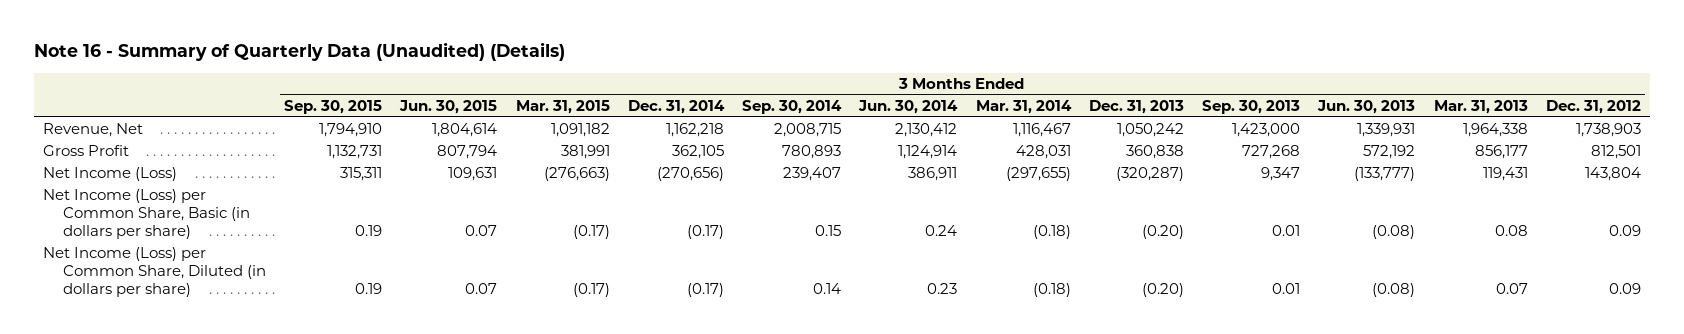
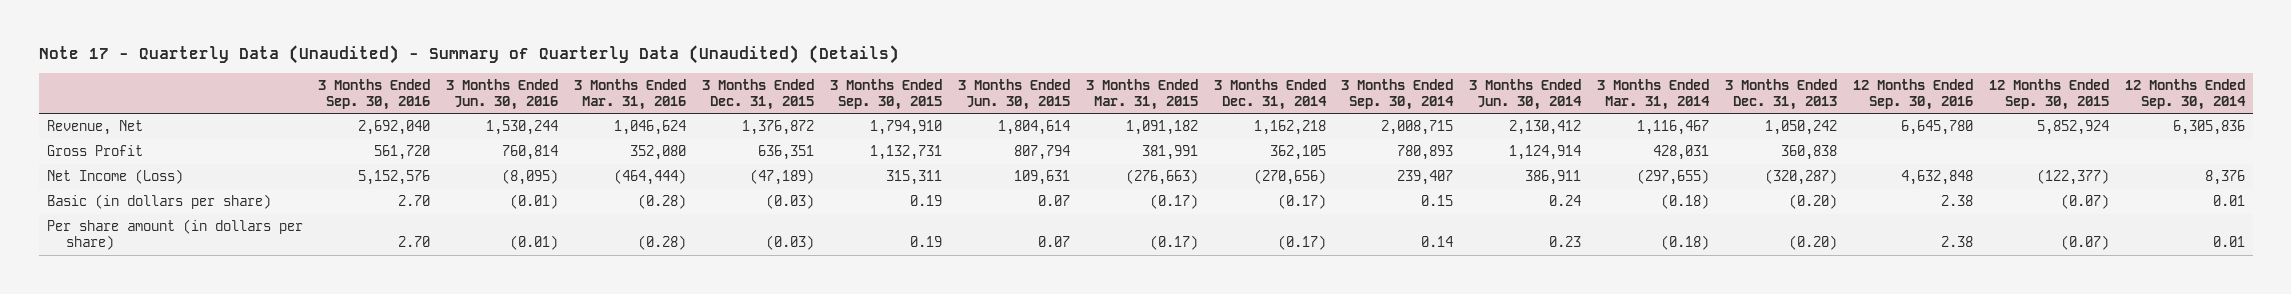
- Note 16 - Summary of Quarterly Data (Unaudited) (Details)
+ Note 17 - Quarterly Data (Unaudited) - Summary of Quarterly Data (Unaudited) (Details)
- | 3 Months Ended Sep. 30, 2015 | 3 Months Ended Jun. 30, 2015 | 3 Months Ended Mar. 31, 2015 | 3 Months Ended Dec. 31, 2014 | 3 Months Ended Sep. 30, 2014 | 3 Months Ended Jun. 30, 2014 | 3 Months Ended Mar. 31, 2014 | 3 Months Ended Dec. 31, 2013 | 3 Months Ended Sep. 30, 2013 | 3 Months Ended Jun. 30, 2013 | 3 Months Ended Mar. 31, 2013 | 3 Months Ended Dec. 31, 2012
+ | 3 Months Ended Sep. 30, 2016 | 3 Months Ended Jun. 30, 2016 | 3 Months Ended Mar. 31, 2016 | 3 Months Ended Dec. 31, 2015 | 3 Months Ended Sep. 30, 2015 | 3 Months Ended Jun. 30, 2015 | 3 Months Ended Mar. 31, 2015 | 3 Months Ended Dec. 31, 2014 | 3 Months Ended Sep. 30, 2014 | 3 Months Ended Jun. 30, 2014 | 3 Months Ended Mar. 31, 2014 | 3 Months Ended Dec. 31, 2013 | 12 Months Ended Sep. 30, 2016 | 12 Months Ended Sep. 30, 2015 | 12 Months Ended Sep. 30, 2014
- Net Income (Loss) per Common Share, Basic (in dollars per share) | 0.19 | 0.07 | (0.17) | (0.17) | 0.15 | 0.24 | (0.18) | (0.20) | 0.01 | (0.08) | 0.08 | 0.09
- Net Income (Loss) per Common Share, Diluted (in dollars per share) | 0.19 | 0.07 | (0.17) | (0.17) | 0.14 | 0.23 | (0.18) | (0.20) | 0.01 | (0.08) | 0.07 | 0.09
+ Basic (in dollars per share) | 2.70 | (0.01) | (0.28) | (0.03) | 0.19 | 0.07 | (0.17) | (0.17) | 0.15 | 0.24 | (0.18) | (0.20) | 2.38 | (0.07) | 0.01
+ Per share amount (in dollars per share) | 2.70 | (0.01) | (0.28) | (0.03) | 0.19 | 0.07 | (0.17) | (0.17) | 0.14 | 0.23 | (0.18) | (0.20) | 2.38 | (0.07) | 0.01

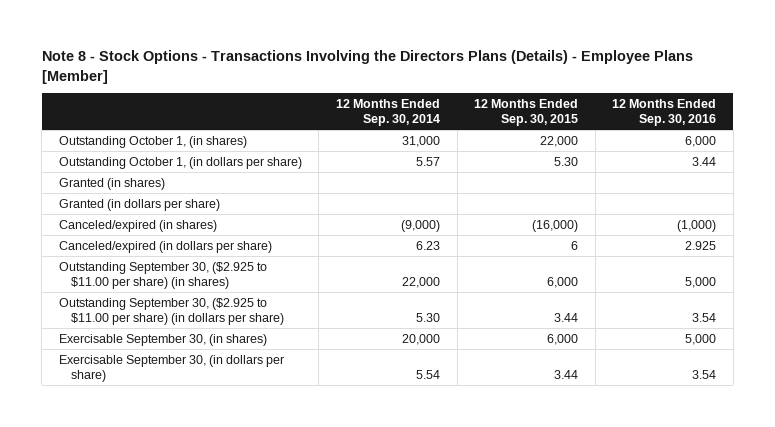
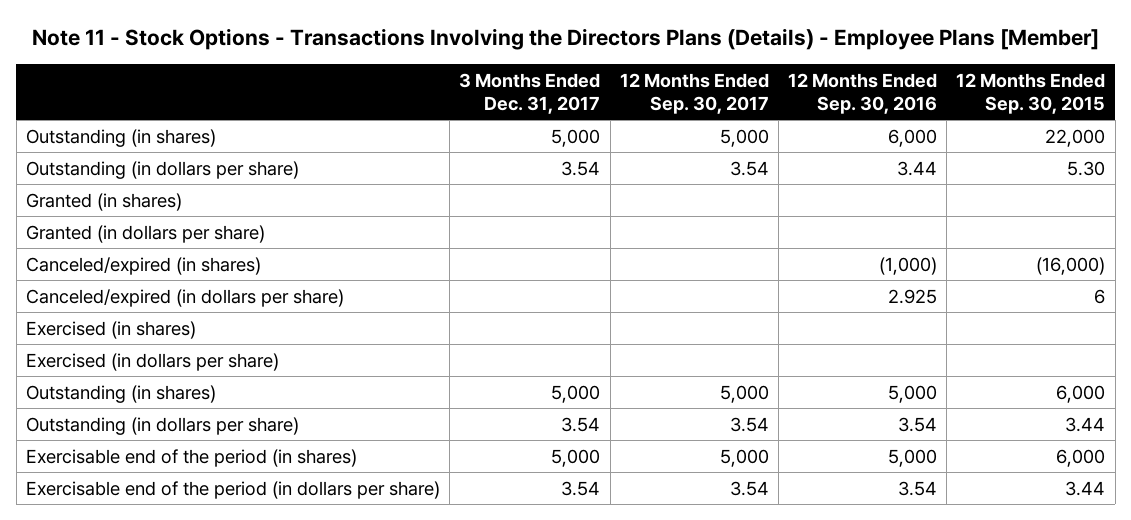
- Note 8 - Stock Options - Transactions Involving the Directors Plans (Details) - Employee Plans [Member]
+ Note 11 - Stock Options - Transactions Involving the Directors Plans (Details) - Employee Plans [Member]
- | 12 Months Ended Sep. 30, 2014 | 12 Months Ended Sep. 30, 2015 | 12 Months Ended Sep. 30, 2016
+ | 3 Months Ended Dec. 31, 2017 | 12 Months Ended Sep. 30, 2017 | 12 Months Ended Sep. 30, 2016 | 12 Months Ended Sep. 30, 2015
- Outstanding October 1, (in shares) | 31,000 | 22,000 | 6,000
- Outstanding October 1, (in dollars per share) | 5.57 | 5.30 | 3.44
+ Outstanding (in shares) | 5,000 | 5,000 | 6,000 | 22,000
+ Outstanding (in dollars per share) | 3.54 | 3.54 | 3.44 | 5.30
- Outstanding September 30, ($2.925 to $11.00 per share) (in shares) | 22,000 | 6,000 | 5,000
- Outstanding September 30, ($2.925 to $11.00 per share) (in dollars per share) | 5.30 | 3.44 | 3.54
- Exercisable September 30, (in shares) | 20,000 | 6,000 | 5,000
- Exercisable September 30, (in dollars per share) | 5.54 | 3.44 | 3.54
+ Exercised (in shares)
+ Exercised (in dollars per share)
+ Outstanding (in shares) | 5,000 | 5,000 | 5,000 | 6,000
+ Outstanding (in dollars per share) | 3.54 | 3.54 | 3.54 | 3.44
+ Exercisable end of the period (in shares) | 5,000 | 5,000 | 5,000 | 6,000
+ Exercisable end of the period (in dollars per share) | 3.54 | 3.54 | 3.54 | 3.44

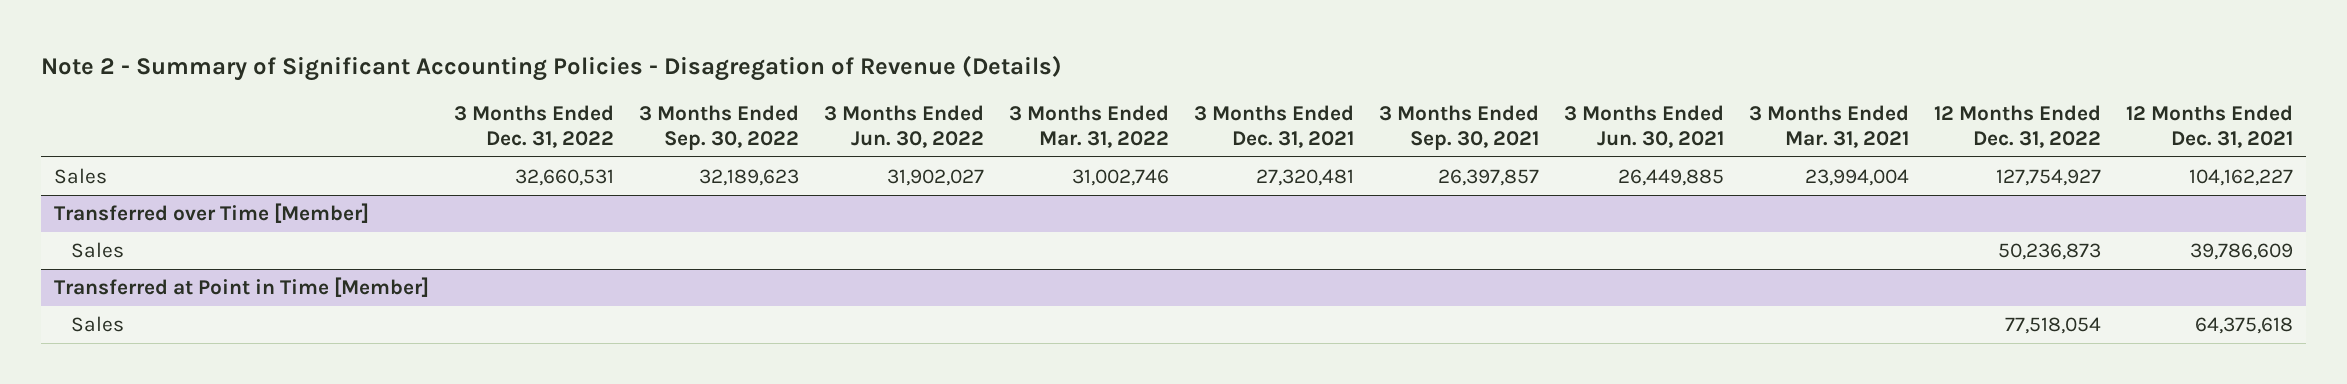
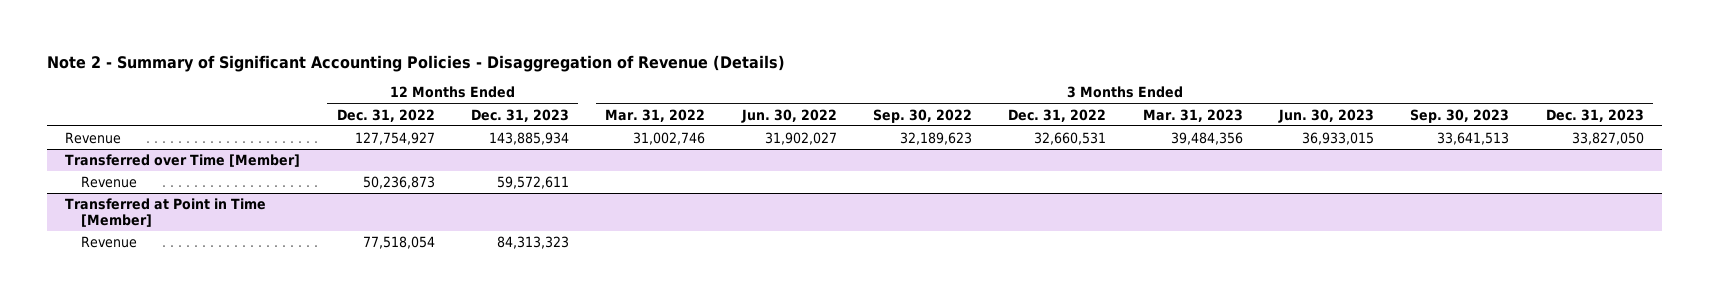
- Note 2 - Summary of Significant Accounting Policies - Disagregation of Revenue (Details)
+ Note 2 - Summary of Significant Accounting Policies - Disaggregation of Revenue (Details)
- | 3 Months Ended Dec. 31, 2022 | 3 Months Ended Sep. 30, 2022 | 3 Months Ended Jun. 30, 2022 | 3 Months Ended Mar. 31, 2022 | 3 Months Ended Dec. 31, 2021 | 3 Months Ended Sep. 30, 2021 | 3 Months Ended Jun. 30, 2021 | 3 Months Ended Mar. 31, 2021 | 12 Months Ended Dec. 31, 2022 | 12 Months Ended Dec. 31, 2021
+ | 12 Months Ended Dec. 31, 2022 | 12 Months Ended Dec. 31, 2023 | 3 Months Ended Mar. 31, 2022 | 3 Months Ended Jun. 30, 2022 | 3 Months Ended Sep. 30, 2022 | 3 Months Ended Dec. 31, 2022 | 3 Months Ended Mar. 31, 2023 | 3 Months Ended Jun. 30, 2023 | 3 Months Ended Sep. 30, 2023 | 3 Months Ended Dec. 31, 2023
- Sales | 32,660,531 | 32,189,623 | 31,902,027 | 31,002,746 | 27,320,481 | 26,397,857 | 26,449,885 | 23,994,004 | 127,754,927 | 104,162,227
+ Revenue | 127,754,927 | 143,885,934 | 31,002,746 | 31,902,027 | 32,189,623 | 32,660,531 | 39,484,356 | 36,933,015 | 33,641,513 | 33,827,050
@ Transferred over Time [Member]
- Sales | | | | | | | | | 50,236,873 | 39,786,609
+ Revenue | 50,236,873 | 59,572,611 | | | | | | | |
@ Transferred at Point in Time [Member]
- Sales | | | | | | | | | 77,518,054 | 64,375,618
+ Revenue | 77,518,054 | 84,313,323 | | | | | | | |

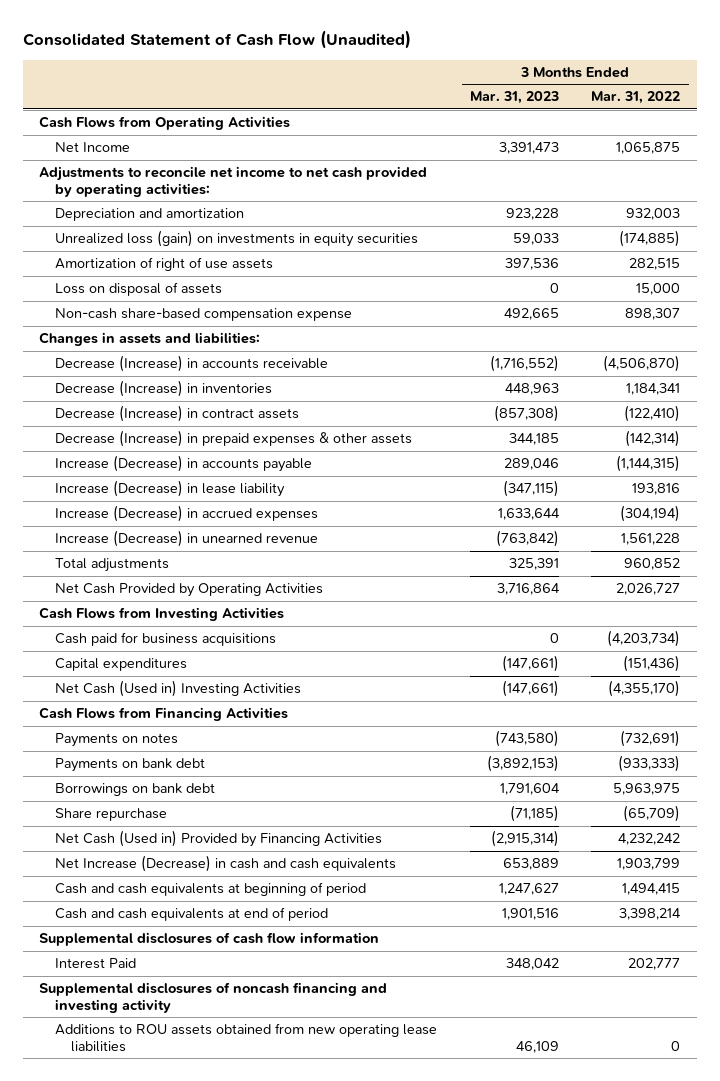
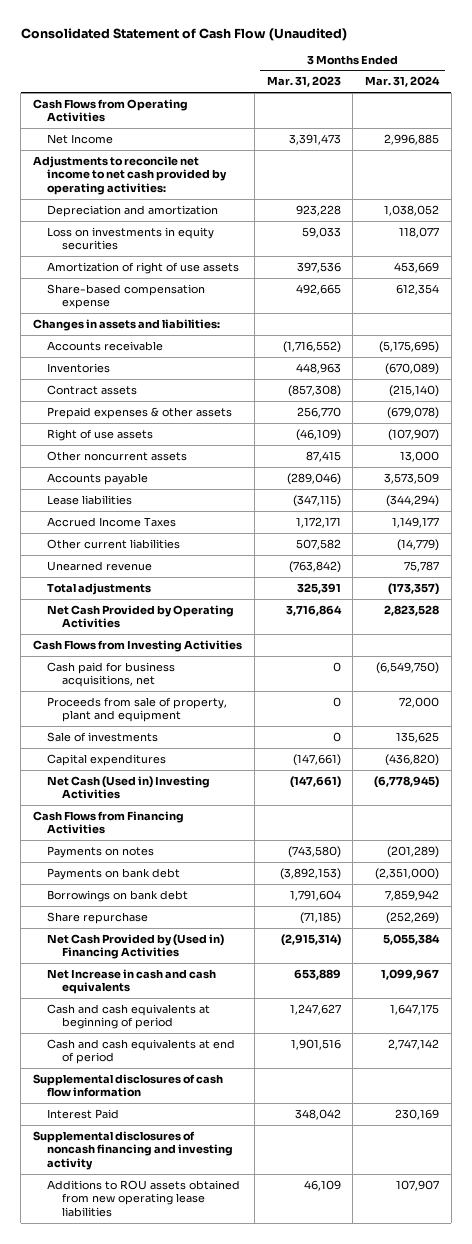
- | 3 Months Ended Mar. 31, 2023 | 3 Months Ended Mar. 31, 2022
+ | 3 Months Ended Mar. 31, 2023 | 3 Months Ended Mar. 31, 2024
- Unrealized loss (gain) on investments in equity securities | 59,033 | (174,885)
+ Loss on investments in equity securities | 59,033 | 118,077
- Loss on disposal of assets | 0 | 15,000
- Non-cash share-based compensation expense | 492,665 | 898,307
+ Share-based compensation expense | 492,665 | 612,354
- Decrease (Increase) in accounts receivable | (1,716,552) | (4,506,870)
- Decrease (Increase) in inventories | 448,963 | 1,184,341
- Decrease (Increase) in contract assets | (857,308) | (122,410)
- Decrease (Increase) in prepaid expenses & other assets | 344,185 | (142,314)
- Increase (Decrease) in accounts payable | 289,046 | (1,144,315)
- Increase (Decrease) in lease liability | (347,115) | 193,816
- Increase (Decrease) in accrued expenses | 1,633,644 | (304,194)
- Increase (Decrease) in unearned revenue | (763,842) | 1,561,228
+ Accounts receivable | (1,716,552) | (5,175,695)
+ Inventories | 448,963 | (670,089)
+ Contract assets | (857,308) | (215,140)
+ Prepaid expenses & other assets | 256,770 | (679,078)
+ Right of use assets | (46,109) | (107,907)
+ Other noncurrent assets | 87,415 | 13,000
+ Accounts payable | (289,046) | 3,573,509
+ Lease liabilities | (347,115) | (344,294)
+ Accrued Income Taxes | 1,172,171 | 1,149,177
+ Other current liabilities | 507,582 | (14,779)
+ Unearned revenue | (763,842) | 75,787
- Cash paid for business acquisitions | 0 | (4,203,734)
+ Cash paid for business acquisitions, net | 0 | (6,549,750)
+ Proceeds from sale of property, plant and equipment | 0 | 72,000
+ Sale of investments | 0 | 135,625
- Net Cash (Used in) Provided by Financing Activities | (2,915,314) | 4,232,242
- Net Increase (Decrease) in cash and cash equivalents | 653,889 | 1,903,799
+ Net Cash Provided by (Used in) Financing Activities | (2,915,314) | 5,055,384
+ Net Increase in cash and cash equivalents | 653,889 | 1,099,967

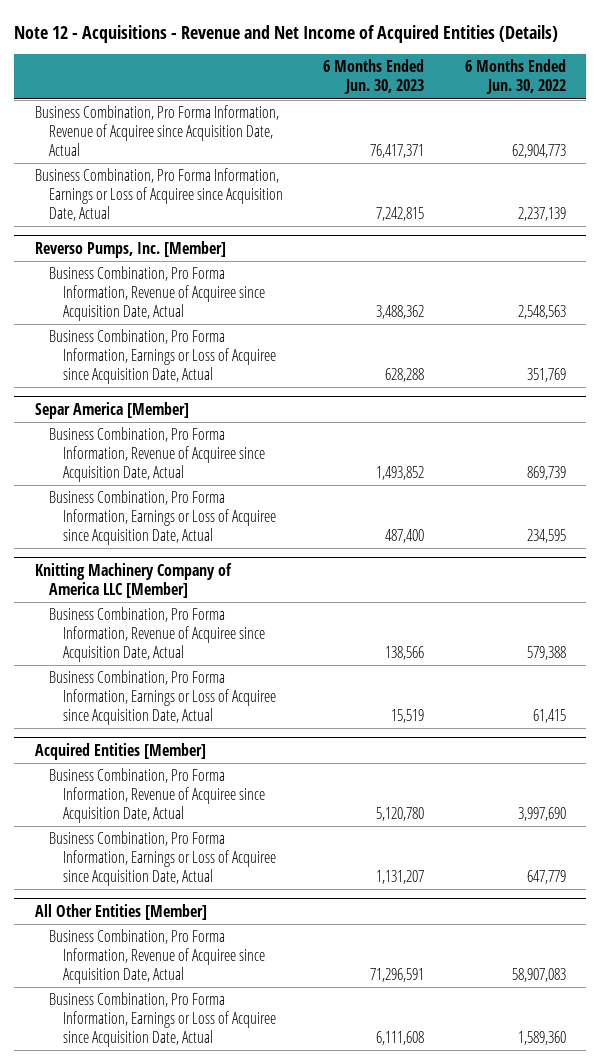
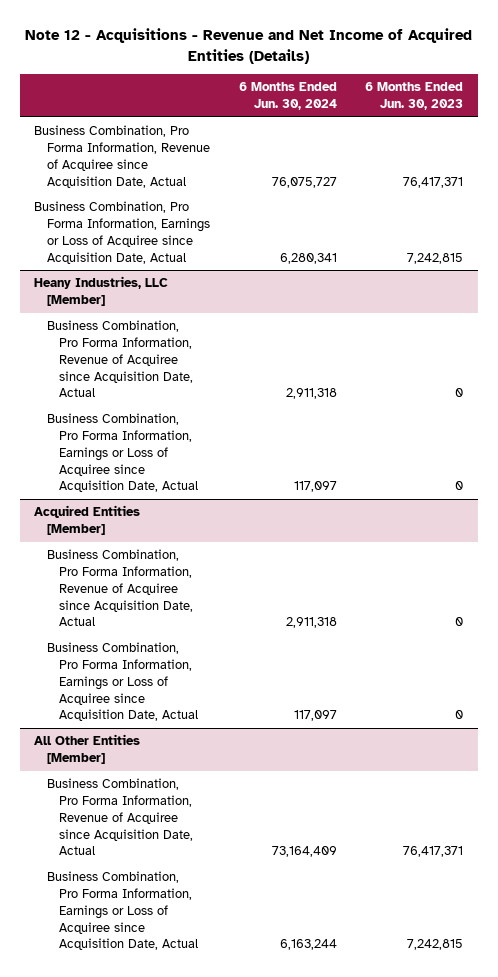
- | 6 Months Ended Jun. 30, 2023 | 6 Months Ended Jun. 30, 2022
+ | 6 Months Ended Jun. 30, 2024 | 6 Months Ended Jun. 30, 2023
- Reverso Pumps, Inc. [Member]
- Business Combination, Pro Forma Information, Revenue of Acquiree since Acquisition Date, Actual | 3,488,362 | 2,548,563
- Business Combination, Pro Forma Information, Earnings or Loss of Acquiree since Acquisition Date, Actual | 628,288 | 351,769
- Separ America [Member]
- Business Combination, Pro Forma Information, Revenue of Acquiree since Acquisition Date, Actual | 1,493,852 | 869,739
- Business Combination, Pro Forma Information, Earnings or Loss of Acquiree since Acquisition Date, Actual | 487,400 | 234,595
- Knitting Machinery Company of America LLC [Member]
- Business Combination, Pro Forma Information, Revenue of Acquiree since Acquisition Date, Actual | 138,566 | 579,388
- Business Combination, Pro Forma Information, Earnings or Loss of Acquiree since Acquisition Date, Actual | 15,519 | 61,415
+ Heany Industries, LLC [Member]
+ Business Combination, Pro Forma Information, Revenue of Acquiree since Acquisition Date, Actual | 2,911,318 | 0
+ Business Combination, Pro Forma Information, Earnings or Loss of Acquiree since Acquisition Date, Actual | 117,097 | 0
@ Acquired Entities [Member]
- Business Combination, Pro Forma Information, Revenue of Acquiree since Acquisition Date, Actual | 5,120,780 | 3,997,690
- Business Combination, Pro Forma Information, Earnings or Loss of Acquiree since Acquisition Date, Actual | 1,131,207 | 647,779
+ Business Combination, Pro Forma Information, Revenue of Acquiree since Acquisition Date, Actual | 2,911,318 | 0
+ Business Combination, Pro Forma Information, Earnings or Loss of Acquiree since Acquisition Date, Actual | 117,097 | 0
@ All Other Entities [Member]
- Business Combination, Pro Forma Information, Revenue of Acquiree since Acquisition Date, Actual | 71,296,591 | 58,907,083
- Business Combination, Pro Forma Information, Earnings or Loss of Acquiree since Acquisition Date, Actual | 6,111,608 | 1,589,360
+ Business Combination, Pro Forma Information, Revenue of Acquiree since Acquisition Date, Actual | 73,164,409 | 76,417,371
+ Business Combination, Pro Forma Information, Earnings or Loss of Acquiree since Acquisition Date, Actual | 6,163,244 | 7,242,815

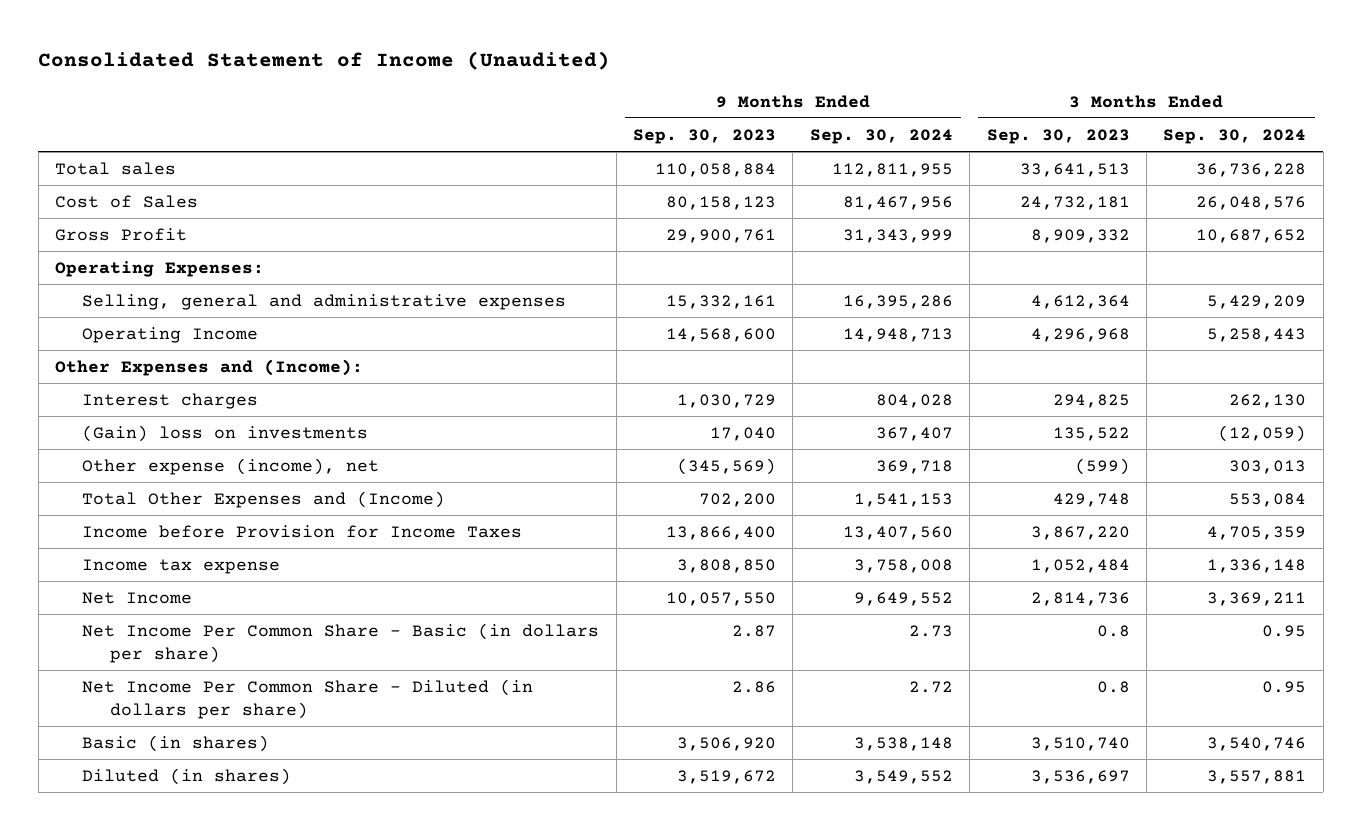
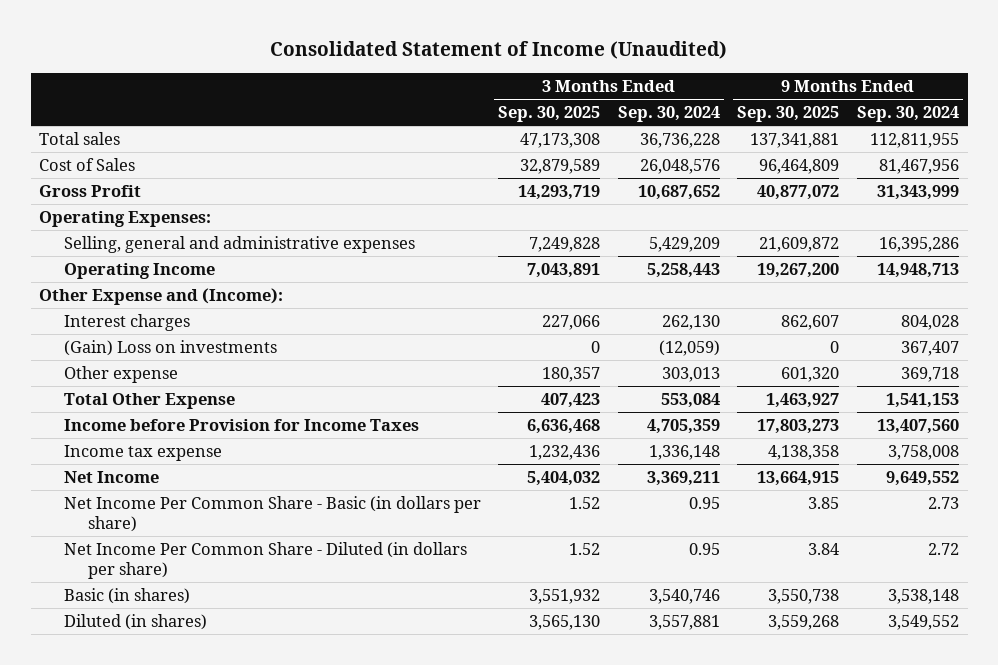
- | 9 Months Ended Sep. 30, 2023 | 9 Months Ended Sep. 30, 2024 | 3 Months Ended Sep. 30, 2023 | 3 Months Ended Sep. 30, 2024
+ | 3 Months Ended Sep. 30, 2025 | 3 Months Ended Sep. 30, 2024 | 9 Months Ended Sep. 30, 2025 | 9 Months Ended Sep. 30, 2024
- Other Expenses and (Income):
+ Other Expense and (Income):
- (Gain) loss on investments | 17,040 | 367,407 | 135,522 | (12,059)
- Other expense (income), net | (345,569) | 369,718 | (599) | 303,013
- Total Other Expenses and (Income) | 702,200 | 1,541,153 | 429,748 | 553,084
+ (Gain) Loss on investments | 0 | (12,059) | 0 | 367,407
+ Other expense | 180,357 | 303,013 | 601,320 | 369,718
+ Total Other Expense | 407,423 | 553,084 | 1,463,927 | 1,541,153

